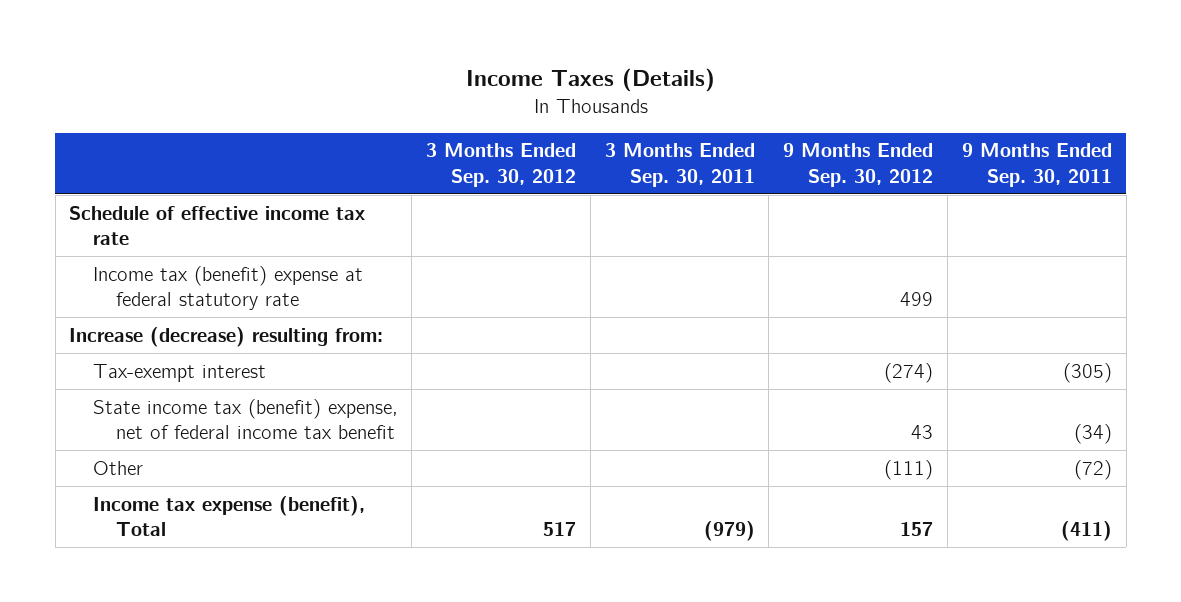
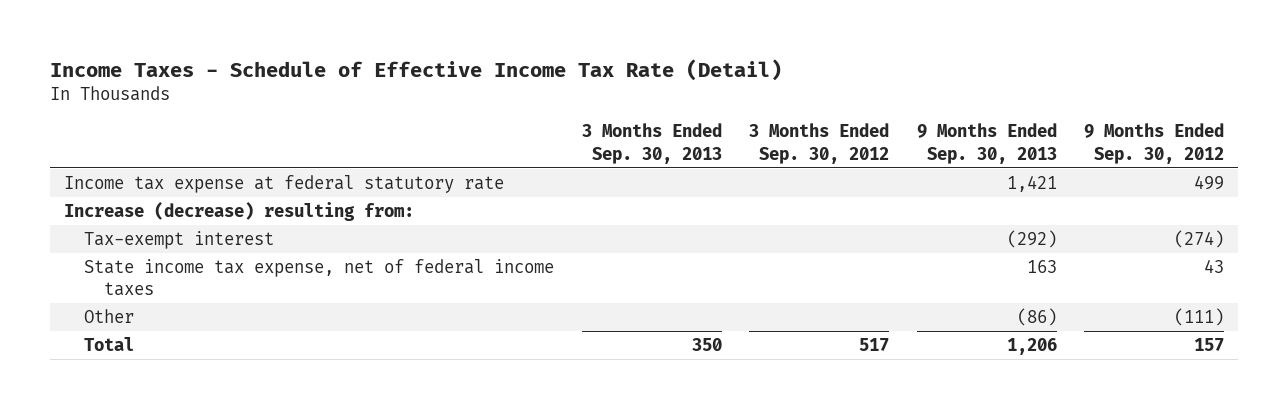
- Income Taxes (Details)
+ Income Taxes - Schedule of Effective Income Tax Rate (Detail)
- | 3 Months Ended Sep. 30, 2012 | 3 Months Ended Sep. 30, 2011 | 9 Months Ended Sep. 30, 2012 | 9 Months Ended Sep. 30, 2011
+ | 3 Months Ended Sep. 30, 2013 | 3 Months Ended Sep. 30, 2012 | 9 Months Ended Sep. 30, 2013 | 9 Months Ended Sep. 30, 2012
- Schedule of effective income tax rate
- Income tax (benefit) expense at federal statutory rate | | | 499 |
+ Income tax expense at federal statutory rate | | | 1,421 | 499
- State income tax (benefit) expense, net of federal income tax benefit | | | 43 | (34)
+ State income tax expense, net of federal income taxes | | | 163 | 43
- Income tax expense (benefit), Total | 517 | (979) | 157 | (411)
+ Total | 350 | 517 | 1,206 | 157

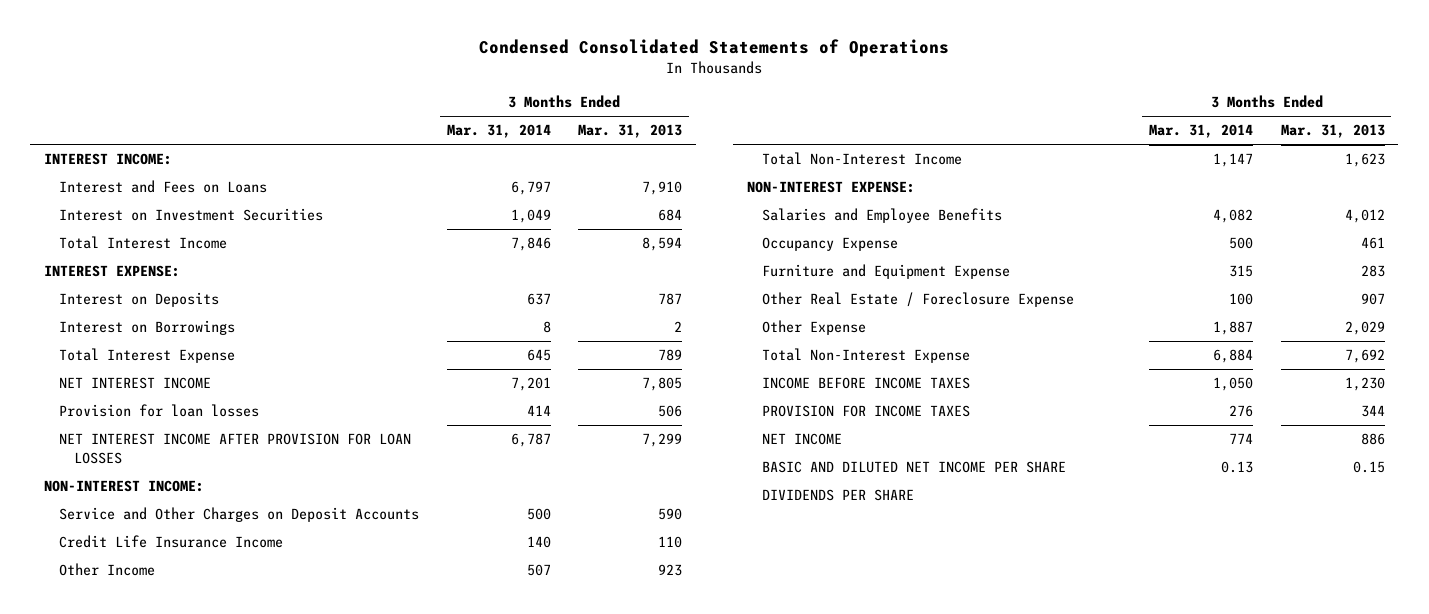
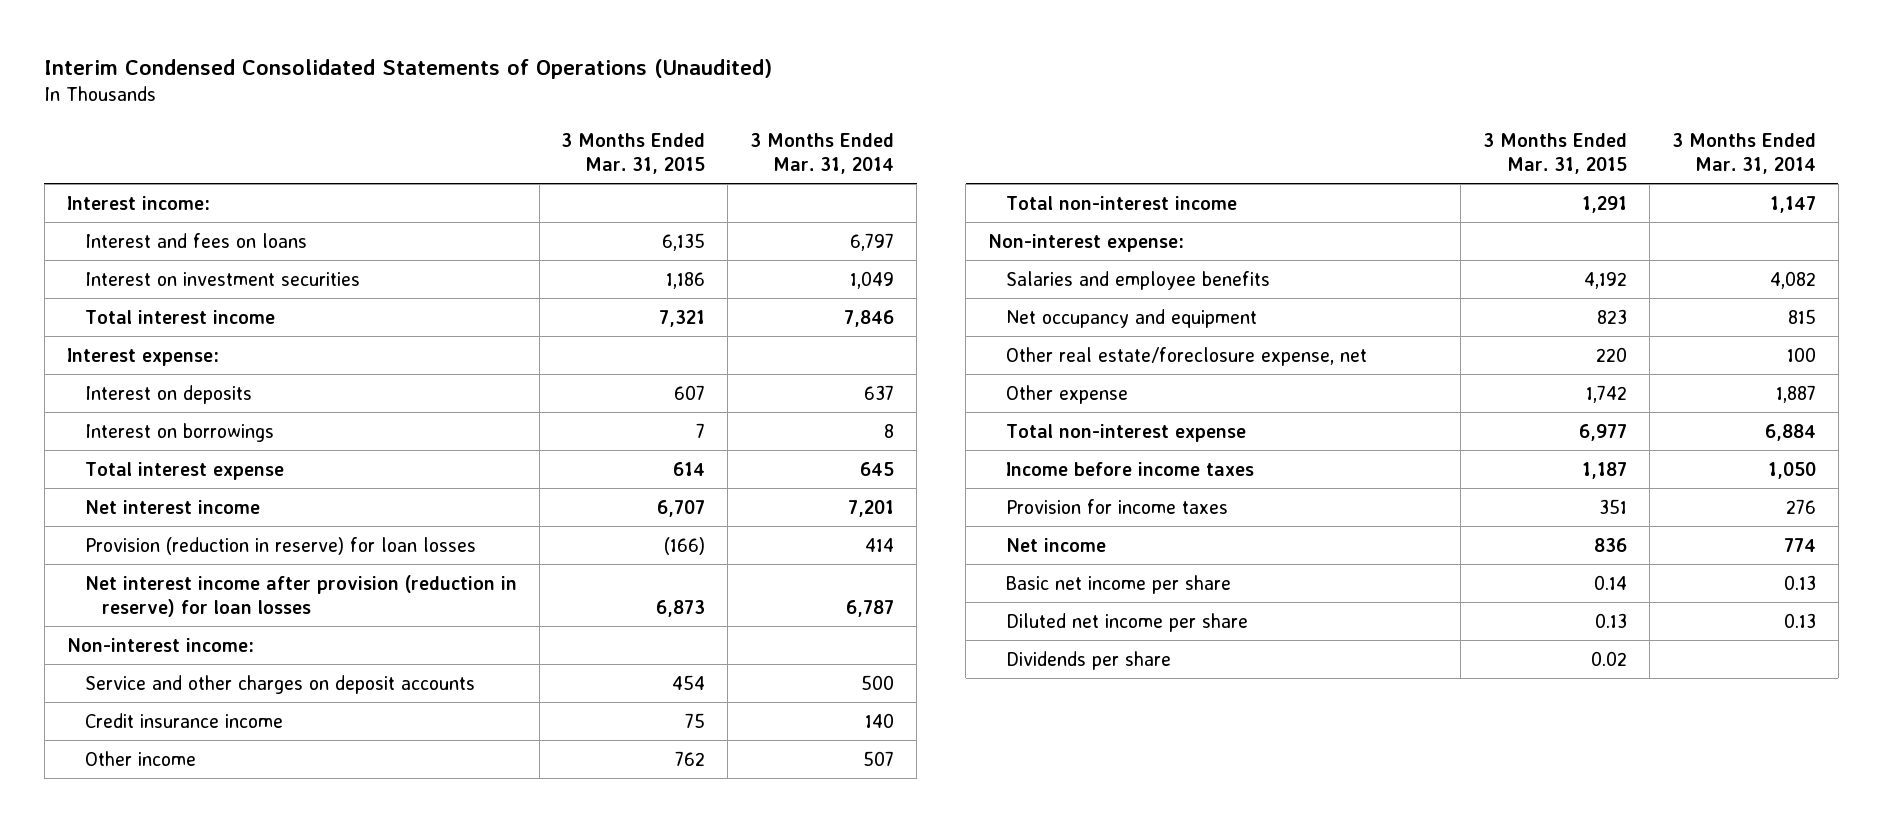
- Condensed Consolidated Statements of Operations
+ Interim Condensed Consolidated Statements of Operations (Unaudited)
- | 3 Months Ended Mar. 31, 2014 | 3 Months Ended Mar. 31, 2013
+ | 3 Months Ended Mar. 31, 2015 | 3 Months Ended Mar. 31, 2014
- INTEREST INCOME:
- Interest and Fees on Loans | 6,797 | 7,910
- Interest on Investment Securities | 1,049 | 684
- Total Interest Income | 7,846 | 8,594
- INTEREST EXPENSE:
- Interest on Deposits | 637 | 787
- Interest on Borrowings | 8 | 2
- Total Interest Expense | 645 | 789
- NET INTEREST INCOME | 7,201 | 7,805
- Provision for loan losses | 414 | 506
- NET INTEREST INCOME AFTER PROVISION FOR LOAN LOSSES | 6,787 | 7,299
- NON-INTEREST INCOME:
- Service and Other Charges on Deposit Accounts | 500 | 590
- Credit Life Insurance Income | 140 | 110
- Other Income | 507 | 923
- Total Non-Interest Income | 1,147 | 1,623
- NON-INTEREST EXPENSE:
- Salaries and Employee Benefits | 4,082 | 4,012
- Occupancy Expense | 500 | 461
- Furniture and Equipment Expense | 315 | 283
- Other Real Estate / Foreclosure Expense | 100 | 907
- Other Expense | 1,887 | 2,029
- Total Non-Interest Expense | 6,884 | 7,692
- INCOME BEFORE INCOME TAXES | 1,050 | 1,230
- PROVISION FOR INCOME TAXES | 276 | 344
- NET INCOME | 774 | 886
- BASIC AND DILUTED NET INCOME PER SHARE | 0.13 | 0.15
- DIVIDENDS PER SHARE
+ Interest income:
+ Interest and fees on loans | 6,135 | 6,797
+ Interest on investment securities | 1,186 | 1,049
+ Total interest income | 7,321 | 7,846
+ Interest expense:
+ Interest on deposits | 607 | 637
+ Interest on borrowings | 7 | 8
+ Total interest expense | 614 | 645
+ Net interest income | 6,707 | 7,201
+ Provision (reduction in reserve) for loan losses | (166) | 414
+ Net interest income after provision (reduction in reserve) for loan losses | 6,873 | 6,787
+ Non-interest income:
+ Service and other charges on deposit accounts | 454 | 500
+ Credit insurance income | 75 | 140
+ Other income | 762 | 507
+ Total non-interest income | 1,291 | 1,147
+ Non-interest expense:
+ Salaries and employee benefits | 4,192 | 4,082
+ Net occupancy and equipment | 823 | 815
+ Other real estate/foreclosure expense, net | 220 | 100
+ Other expense | 1,742 | 1,887
+ Total non-interest expense | 6,977 | 6,884
+ Income before income taxes | 1,187 | 1,050
+ Provision for income taxes | 351 | 276
+ Net income | 836 | 774
+ Basic net income per share | 0.14 | 0.13
+ Diluted net income per share | 0.13 | 0.13
+ Dividends per share | 0.02 |

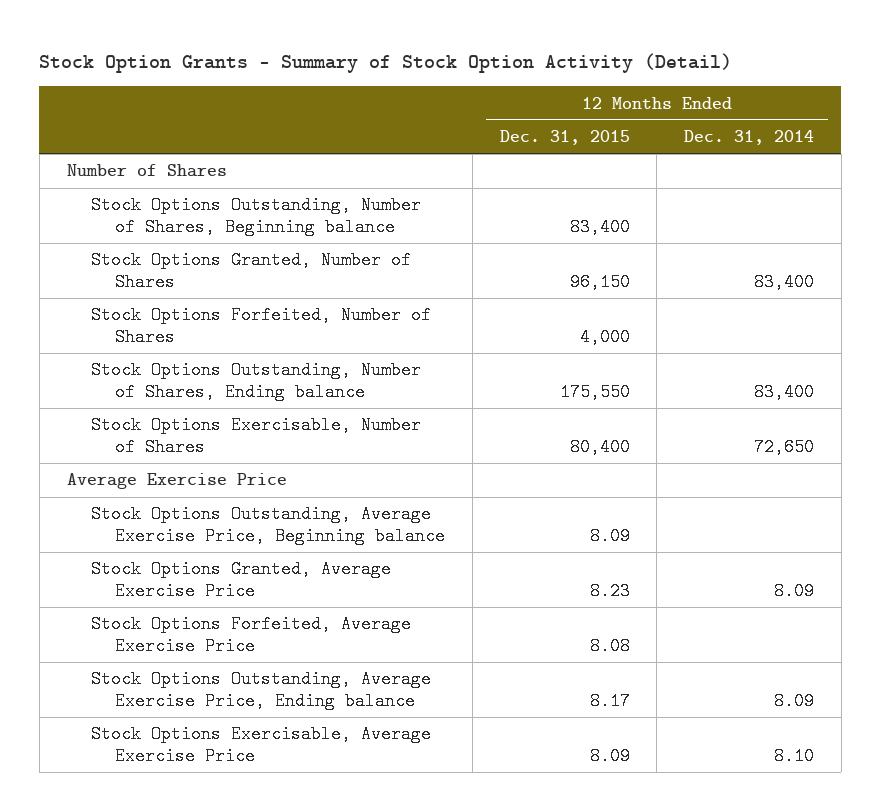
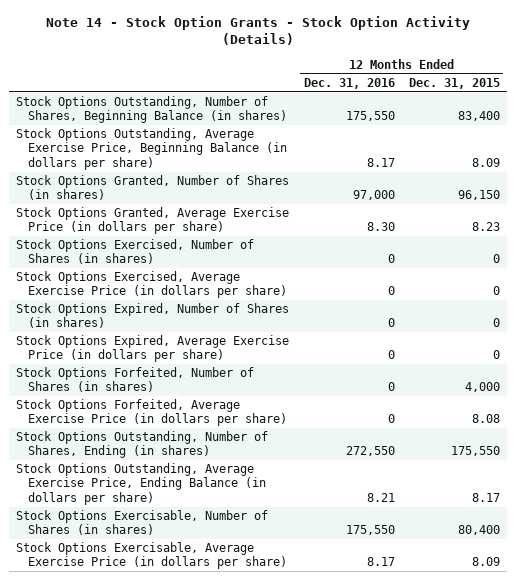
- Stock Option Grants - Summary of Stock Option Activity (Detail)
+ Note 14 - Stock Option Grants - Stock Option Activity (Details)
- | 12 Months Ended Dec. 31, 2015 | 12 Months Ended Dec. 31, 2014
+ | 12 Months Ended Dec. 31, 2016 | 12 Months Ended Dec. 31, 2015
- Number of Shares
- Stock Options Outstanding, Number of Shares, Beginning balance | 83,400 |
- Stock Options Granted, Number of Shares | 96,150 | 83,400
- Stock Options Forfeited, Number of Shares | 4,000 |
- Stock Options Outstanding, Number of Shares, Ending balance | 175,550 | 83,400
- Stock Options Exercisable, Number of Shares | 80,400 | 72,650
- Average Exercise Price
- Stock Options Outstanding, Average Exercise Price, Beginning balance | 8.09 |
- Stock Options Granted, Average Exercise Price | 8.23 | 8.09
- Stock Options Forfeited, Average Exercise Price | 8.08 |
- Stock Options Outstanding, Average Exercise Price, Ending balance | 8.17 | 8.09
- Stock Options Exercisable, Average Exercise Price | 8.09 | 8.10
+ Stock Options Outstanding, Number of Shares, Beginning Balance (in shares) | 175,550 | 83,400
+ Stock Options Outstanding, Average Exercise Price, Beginning Balance (in dollars per share) | 8.17 | 8.09
+ Stock Options Granted, Number of Shares (in shares) | 97,000 | 96,150
+ Stock Options Granted, Average Exercise Price (in dollars per share) | 8.30 | 8.23
+ Stock Options Exercised, Number of Shares (in shares) | 0 | 0
+ Stock Options Exercised, Average Exercise Price (in dollars per share) | 0 | 0
+ Stock Options Expired, Number of Shares (in shares) | 0 | 0
+ Stock Options Expired, Average Exercise Price (in dollars per share) | 0 | 0
+ Stock Options Forfeited, Number of Shares (in shares) | 0 | 4,000
+ Stock Options Forfeited, Average Exercise Price (in dollars per share) | 0 | 8.08
+ Stock Options Outstanding, Number of Shares, Ending (in shares) | 272,550 | 175,550
+ Stock Options Outstanding, Average Exercise Price, Ending Balance (in dollars per share) | 8.21 | 8.17
+ Stock Options Exercisable, Number of Shares (in shares) | 175,550 | 80,400
+ Stock Options Exercisable, Average Exercise Price (in dollars per share) | 8.17 | 8.09

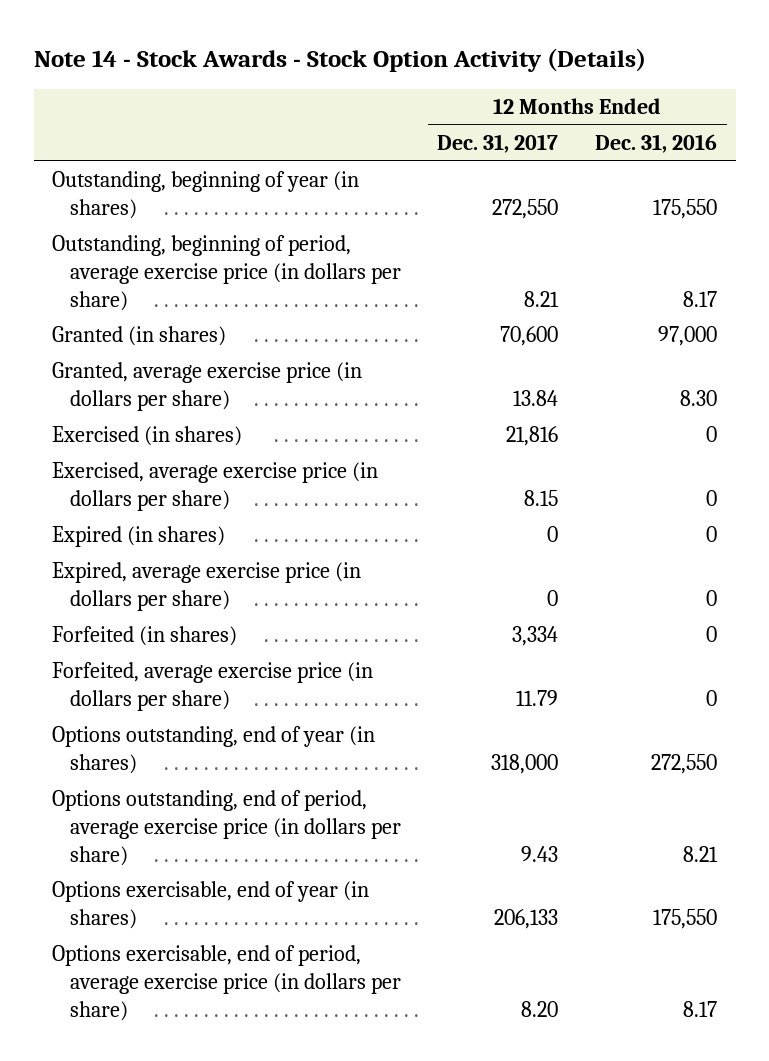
- Note 14 - Stock Option Grants - Stock Option Activity (Details)
+ Note 14 - Stock Awards - Stock Option Activity (Details)
- | 12 Months Ended Dec. 31, 2016 | 12 Months Ended Dec. 31, 2015
+ | 12 Months Ended Dec. 31, 2017 | 12 Months Ended Dec. 31, 2016
- Stock Options Outstanding, Number of Shares, Beginning Balance (in shares) | 175,550 | 83,400
- Stock Options Outstanding, Average Exercise Price, Beginning Balance (in dollars per share) | 8.17 | 8.09
- Stock Options Granted, Number of Shares (in shares) | 97,000 | 96,150
- Stock Options Granted, Average Exercise Price (in dollars per share) | 8.30 | 8.23
- Stock Options Exercised, Number of Shares (in shares) | 0 | 0
- Stock Options Exercised, Average Exercise Price (in dollars per share) | 0 | 0
- Stock Options Expired, Number of Shares (in shares) | 0 | 0
- Stock Options Expired, Average Exercise Price (in dollars per share) | 0 | 0
- Stock Options Forfeited, Number of Shares (in shares) | 0 | 4,000
- Stock Options Forfeited, Average Exercise Price (in dollars per share) | 0 | 8.08
- Stock Options Outstanding, Number of Shares, Ending (in shares) | 272,550 | 175,550
- Stock Options Outstanding, Average Exercise Price, Ending Balance (in dollars per share) | 8.21 | 8.17
- Stock Options Exercisable, Number of Shares (in shares) | 175,550 | 80,400
- Stock Options Exercisable, Average Exercise Price (in dollars per share) | 8.17 | 8.09
+ Outstanding, beginning of year (in shares) | 272,550 | 175,550
+ Outstanding, beginning of period, average exercise price (in dollars per share) | 8.21 | 8.17
+ Granted (in shares) | 70,600 | 97,000
+ Granted, average exercise price (in dollars per share) | 13.84 | 8.30
+ Exercised (in shares) | 21,816 | 0
+ Exercised, average exercise price (in dollars per share) | 8.15 | 0
+ Expired (in shares) | 0 | 0
+ Expired, average exercise price (in dollars per share) | 0 | 0
+ Forfeited (in shares) | 3,334 | 0
+ Forfeited, average exercise price (in dollars per share) | 11.79 | 0
+ Options outstanding, end of year (in shares) | 318,000 | 272,550
+ Options outstanding, end of period, average exercise price (in dollars per share) | 9.43 | 8.21
+ Options exercisable, end of year (in shares) | 206,133 | 175,550
+ Options exercisable, end of period, average exercise price (in dollars per share) | 8.20 | 8.17

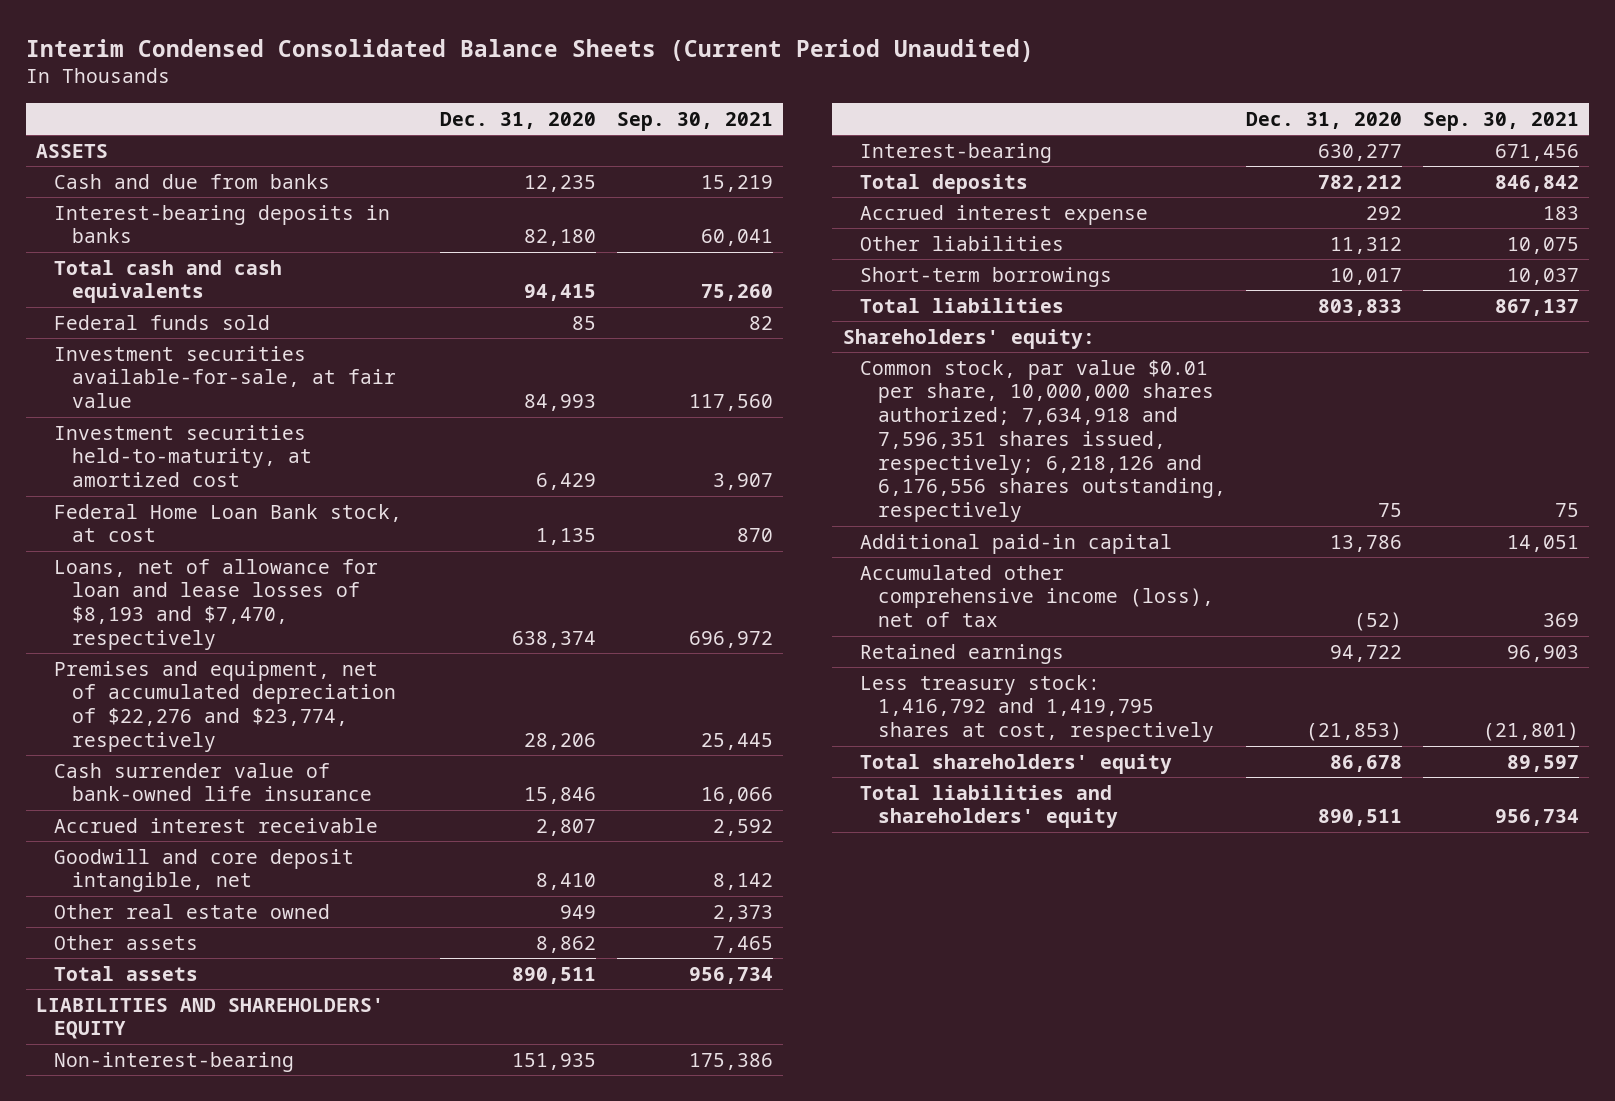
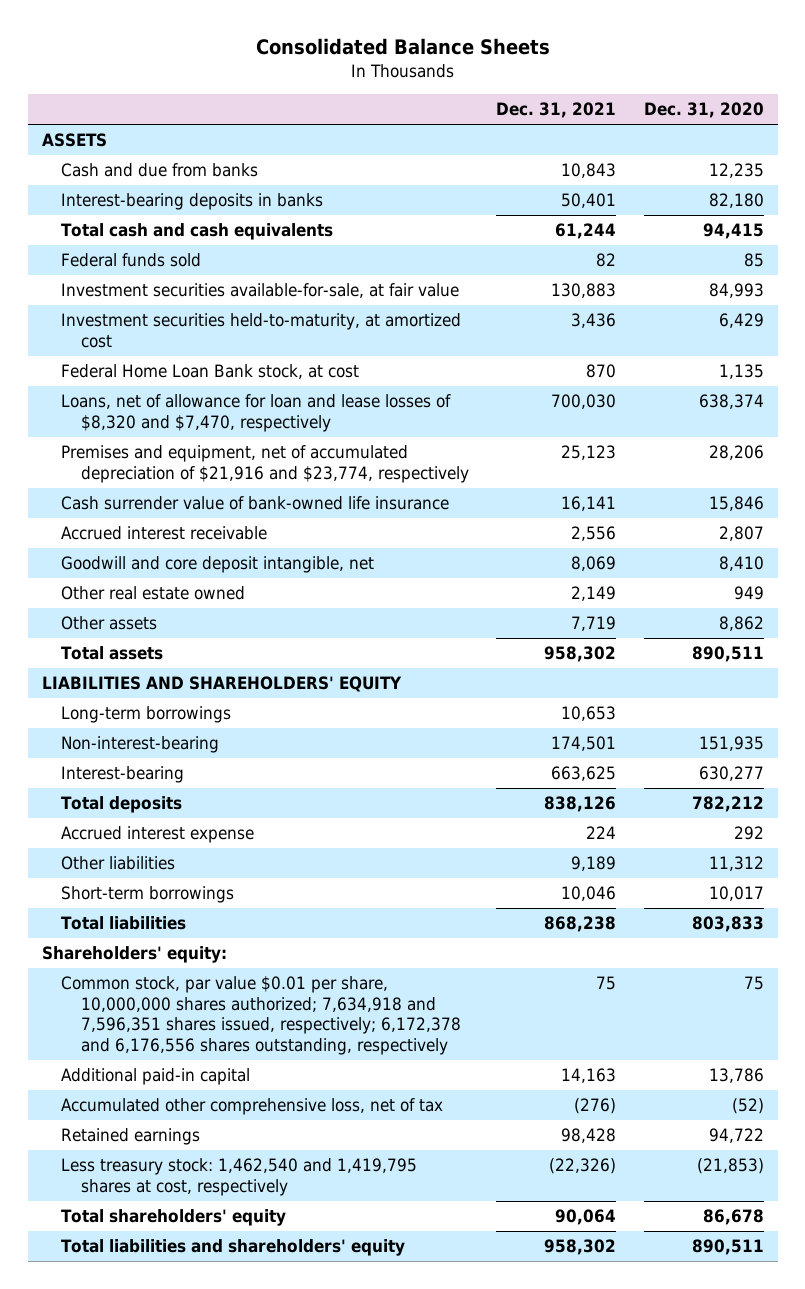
- Interim Condensed Consolidated Balance Sheets (Current Period Unaudited)
+ Consolidated Balance Sheets
- | Dec. 31, 2020 | Sep. 30, 2021
+ | Dec. 31, 2021 | Dec. 31, 2020
- Loans, net of allowance for loan and lease losses of $8,193 and $7,470, respectively | 638,374 | 696,972
- Premises and equipment, net of accumulated depreciation of $22,276 and $23,774, respectively | 28,206 | 25,445
+ Loans, net of allowance for loan and lease losses of $8,320 and $7,470, respectively | 700,030 | 638,374
+ Premises and equipment, net of accumulated depreciation of $21,916 and $23,774, respectively | 25,123 | 28,206
+ Long-term borrowings | 10,653 |
- Common stock, par value $0.01 per share, 10,000,000 shares authorized; 7,634,918 and 7,596,351 shares issued, respectively; 6,218,126 and 6,176,556 shares outstanding, respectively | 75 | 75
+ Common stock, par value $0.01 per share, 10,000,000 shares authorized; 7,634,918 and 7,596,351 shares issued, respectively; 6,172,378 and 6,176,556 shares outstanding, respectively | 75 | 75
- Accumulated other comprehensive income (loss), net of tax | (52) | 369
+ Accumulated other comprehensive loss, net of tax | (276) | (52)
- Less treasury stock: 1,416,792 and 1,419,795 shares at cost, respectively | (21,853) | (21,801)
+ Less treasury stock: 1,462,540 and 1,419,795 shares at cost, respectively | (22,326) | (21,853)

